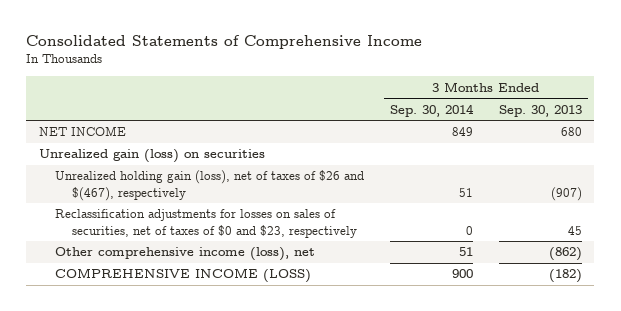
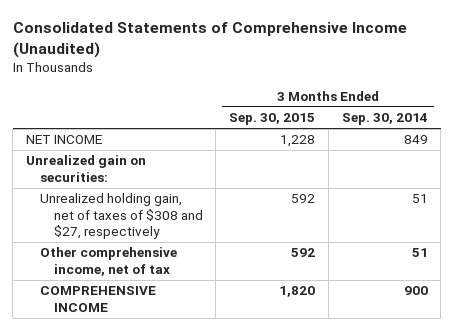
- Consolidated Statements of Comprehensive Income
+ Consolidated Statements of Comprehensive Income (Unaudited)
- | 3 Months Ended Sep. 30, 2014 | 3 Months Ended Sep. 30, 2013
+ | 3 Months Ended Sep. 30, 2015 | 3 Months Ended Sep. 30, 2014
- Unrealized gain (loss) on securities
- Unrealized holding gain (loss), net of taxes of $26 and $(467), respectively | 51 | (907)
- Reclassification adjustments for losses on sales of securities, net of taxes of $0 and $23, respectively | 0 | 45
- Other comprehensive income (loss), net | 51 | (862)
- COMPREHENSIVE INCOME (LOSS) | 900 | (182)
+ Unrealized gain on securities:
+ Unrealized holding gain, net of taxes of $308 and $27, respectively | 592 | 51
+ Other comprehensive income, net of tax | 592 | 51
+ COMPREHENSIVE INCOME | 1,820 | 900

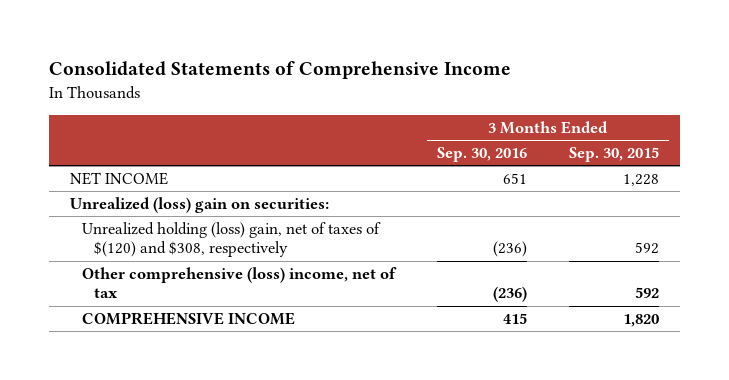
- Consolidated Statements of Comprehensive Income (Unaudited)
+ Consolidated Statements of Comprehensive Income
- | 3 Months Ended Sep. 30, 2015 | 3 Months Ended Sep. 30, 2014
+ | 3 Months Ended Sep. 30, 2016 | 3 Months Ended Sep. 30, 2015
- Unrealized gain on securities:
- Unrealized holding gain, net of taxes of $308 and $27, respectively | 592 | 51
- Other comprehensive income, net of tax | 592 | 51
+ Unrealized (loss) gain on securities:
+ Unrealized holding (loss) gain, net of taxes of $(120) and $308, respectively | (236) | 592
+ Other comprehensive (loss) income, net of tax | (236) | 592

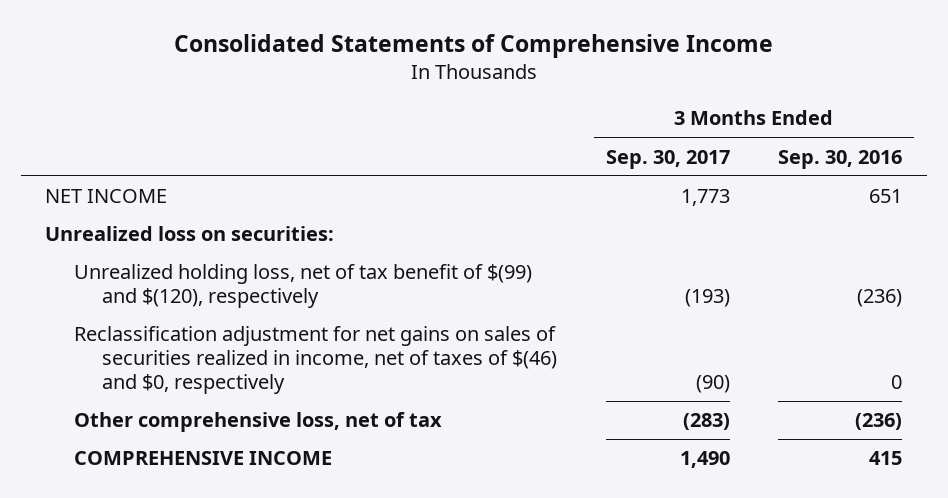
- | 3 Months Ended Sep. 30, 2016 | 3 Months Ended Sep. 30, 2015
+ | 3 Months Ended Sep. 30, 2017 | 3 Months Ended Sep. 30, 2016
- Unrealized (loss) gain on securities:
- Unrealized holding (loss) gain, net of taxes of $(120) and $308, respectively | (236) | 592
- Other comprehensive (loss) income, net of tax | (236) | 592
+ Unrealized loss on securities:
+ Unrealized holding loss, net of tax benefit of $(99) and $(120), respectively | (193) | (236)
+ Reclassification adjustment for net gains on sales of securities realized in income, net of taxes of $(46) and $0, respectively | (90) | 0
+ Other comprehensive loss, net of tax | (283) | (236)

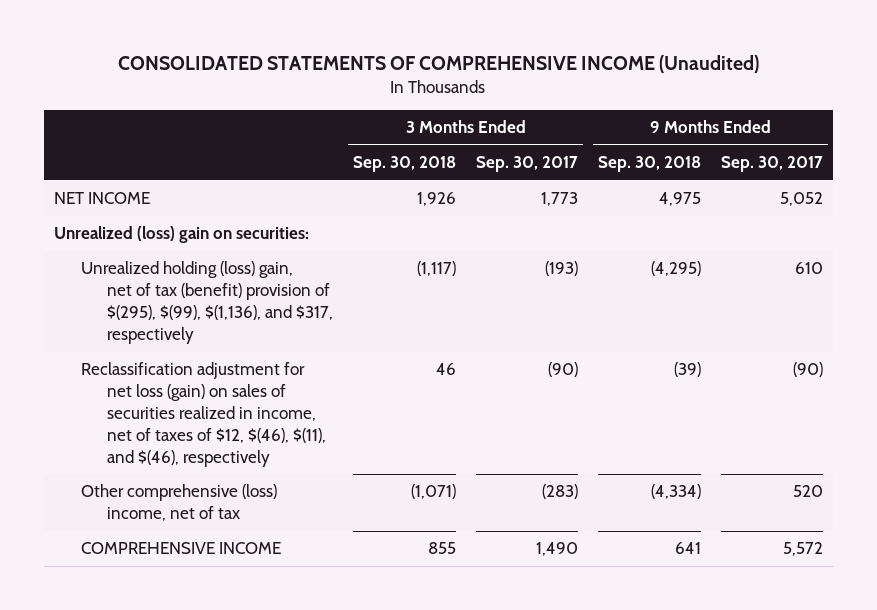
- Consolidated Statements of Comprehensive Income
+ CONSOLIDATED STATEMENTS OF COMPREHENSIVE INCOME (Unaudited)
- | 3 Months Ended Sep. 30, 2017 | 3 Months Ended Sep. 30, 2016
+ | 3 Months Ended Sep. 30, 2018 | 3 Months Ended Sep. 30, 2017 | 9 Months Ended Sep. 30, 2018 | 9 Months Ended Sep. 30, 2017
- Unrealized loss on securities:
- Unrealized holding loss, net of tax benefit of $(99) and $(120), respectively | (193) | (236)
- Reclassification adjustment for net gains on sales of securities realized in income, net of taxes of $(46) and $0, respectively | (90) | 0
- Other comprehensive loss, net of tax | (283) | (236)
+ Unrealized (loss) gain on securities:
+ Unrealized holding (loss) gain, net of tax (benefit) provision of $(295), $(99), $(1,136), and $317, respectively | (1,117) | (193) | (4,295) | 610
+ Reclassification adjustment for net loss (gain) on sales of securities realized in income, net of taxes of $12, $(46), $(11), and $(46), respectively | 46 | (90) | (39) | (90)
+ Other comprehensive (loss) income, net of tax | (1,071) | (283) | (4,334) | 520

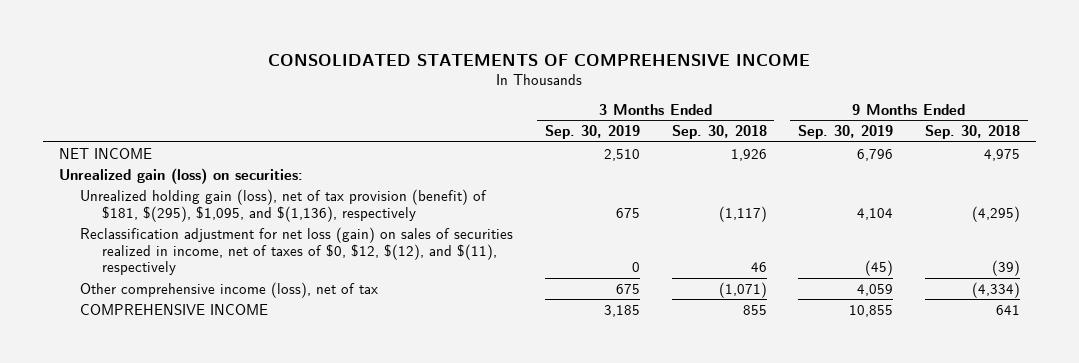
- CONSOLIDATED STATEMENTS OF COMPREHENSIVE INCOME (Unaudited)
+ CONSOLIDATED STATEMENTS OF COMPREHENSIVE INCOME
- | 3 Months Ended Sep. 30, 2018 | 3 Months Ended Sep. 30, 2017 | 9 Months Ended Sep. 30, 2018 | 9 Months Ended Sep. 30, 2017
+ | 3 Months Ended Sep. 30, 2019 | 3 Months Ended Sep. 30, 2018 | 9 Months Ended Sep. 30, 2019 | 9 Months Ended Sep. 30, 2018
- Unrealized (loss) gain on securities:
- Unrealized holding (loss) gain, net of tax (benefit) provision of $(295), $(99), $(1,136), and $317, respectively | (1,117) | (193) | (4,295) | 610
- Reclassification adjustment for net loss (gain) on sales of securities realized in income, net of taxes of $12, $(46), $(11), and $(46), respectively | 46 | (90) | (39) | (90)
- Other comprehensive (loss) income, net of tax | (1,071) | (283) | (4,334) | 520
+ Unrealized gain (loss) on securities:
+ Unrealized holding gain (loss), net of tax provision (benefit) of $181, $(295), $1,095, and $(1,136), respectively | 675 | (1,117) | 4,104 | (4,295)
+ Reclassification adjustment for net loss (gain) on sales of securities realized in income, net of taxes of $0, $12, $(12), and $(11), respectively | 0 | 46 | (45) | (39)
+ Other comprehensive income (loss), net of tax | 675 | (1,071) | 4,059 | (4,334)

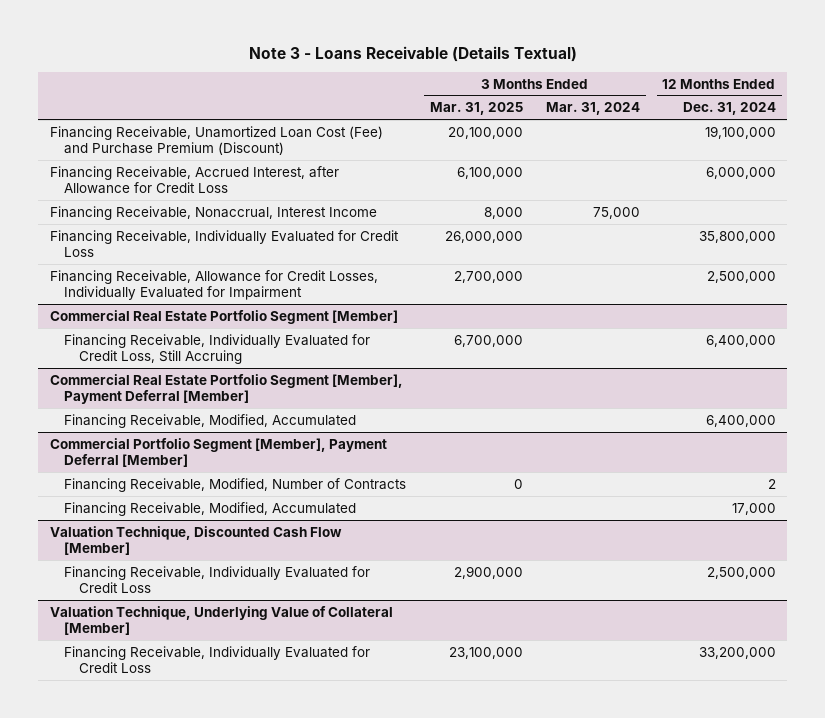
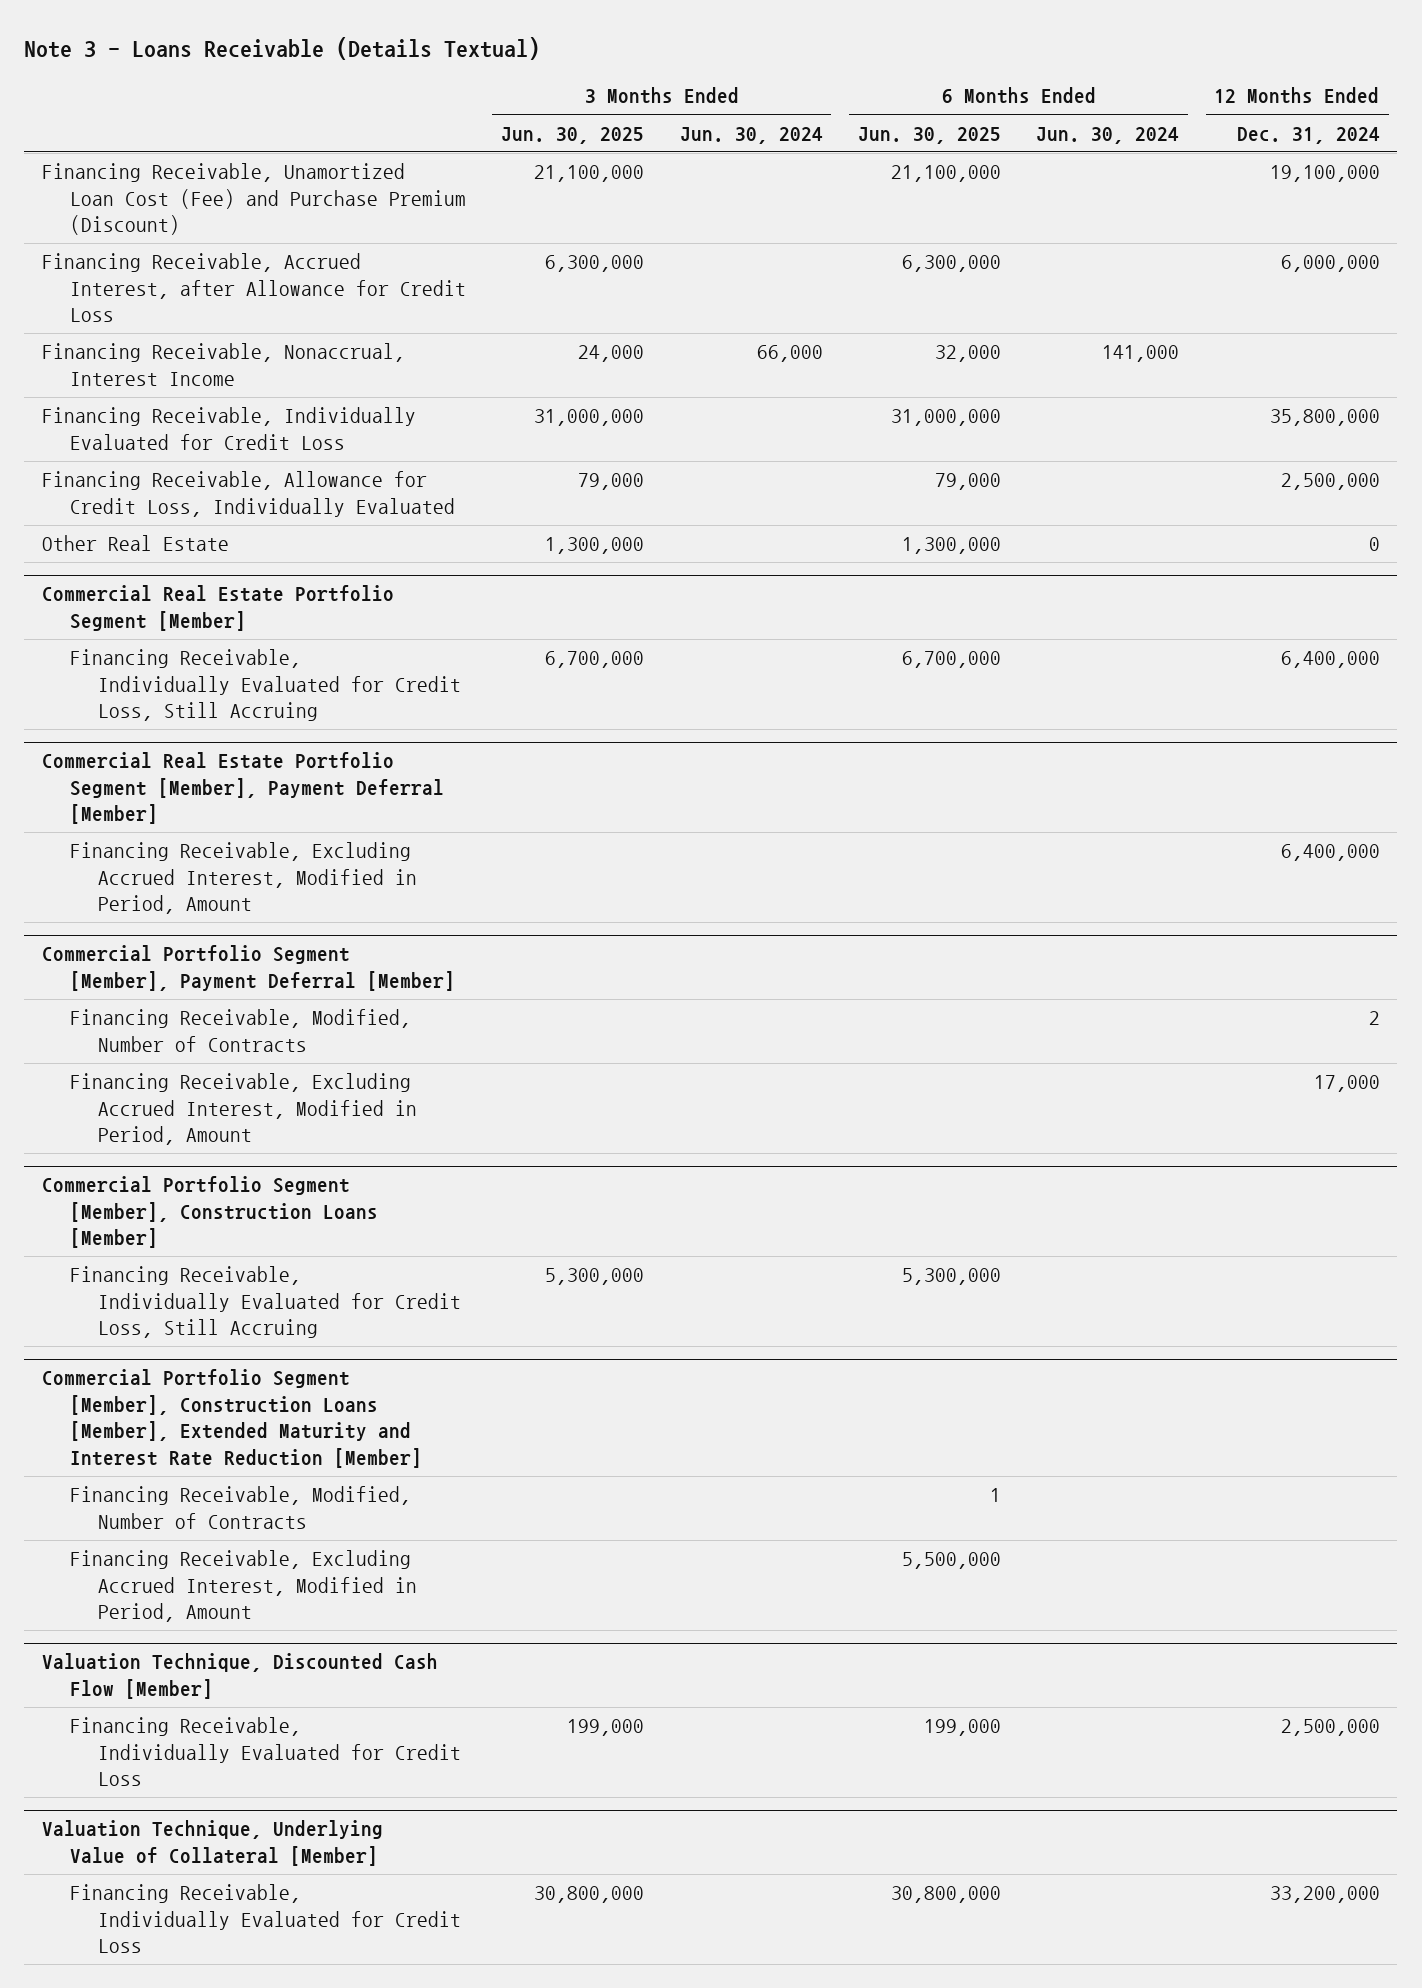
- | 3 Months Ended Mar. 31, 2025 | 3 Months Ended Mar. 31, 2024 | 12 Months Ended Dec. 31, 2024
+ | 3 Months Ended Jun. 30, 2025 | 3 Months Ended Jun. 30, 2024 | 6 Months Ended Jun. 30, 2025 | 6 Months Ended Jun. 30, 2024 | 12 Months Ended Dec. 31, 2024
- Financing Receivable, Allowance for Credit Losses, Individually Evaluated for Impairment | 2,700,000 | | 2,500,000
+ Financing Receivable, Allowance for Credit Loss, Individually Evaluated | 79,000 | | 79,000 | | 2,500,000
+ Other Real Estate | 1,300,000 | | 1,300,000 | | 0
@ Commercial Real Estate Portfolio Segment [Member], Payment Deferral [Member]
- Financing Receivable, Modified, Accumulated | | | 6,400,000
+ Financing Receivable, Excluding Accrued Interest, Modified in Period, Amount | | | | | 6,400,000
@ Commercial Portfolio Segment [Member], Payment Deferral [Member]
- Financing Receivable, Modified, Accumulated | | | 17,000
+ Financing Receivable, Excluding Accrued Interest, Modified in Period, Amount | | | | | 17,000
+ Commercial Portfolio Segment [Member], Construction Loans [Member]
+ Financing Receivable, Individually Evaluated for Credit Loss, Still Accruing | 5,300,000 | | 5,300,000 | |
+ Commercial Portfolio Segment [Member], Construction Loans [Member], Extended Maturity and Interest Rate Reduction [Member]
+ Financing Receivable, Modified, Number of Contracts | | | 1 | |
+ Financing Receivable, Excluding Accrued Interest, Modified in Period, Amount | | | 5,500,000 | |

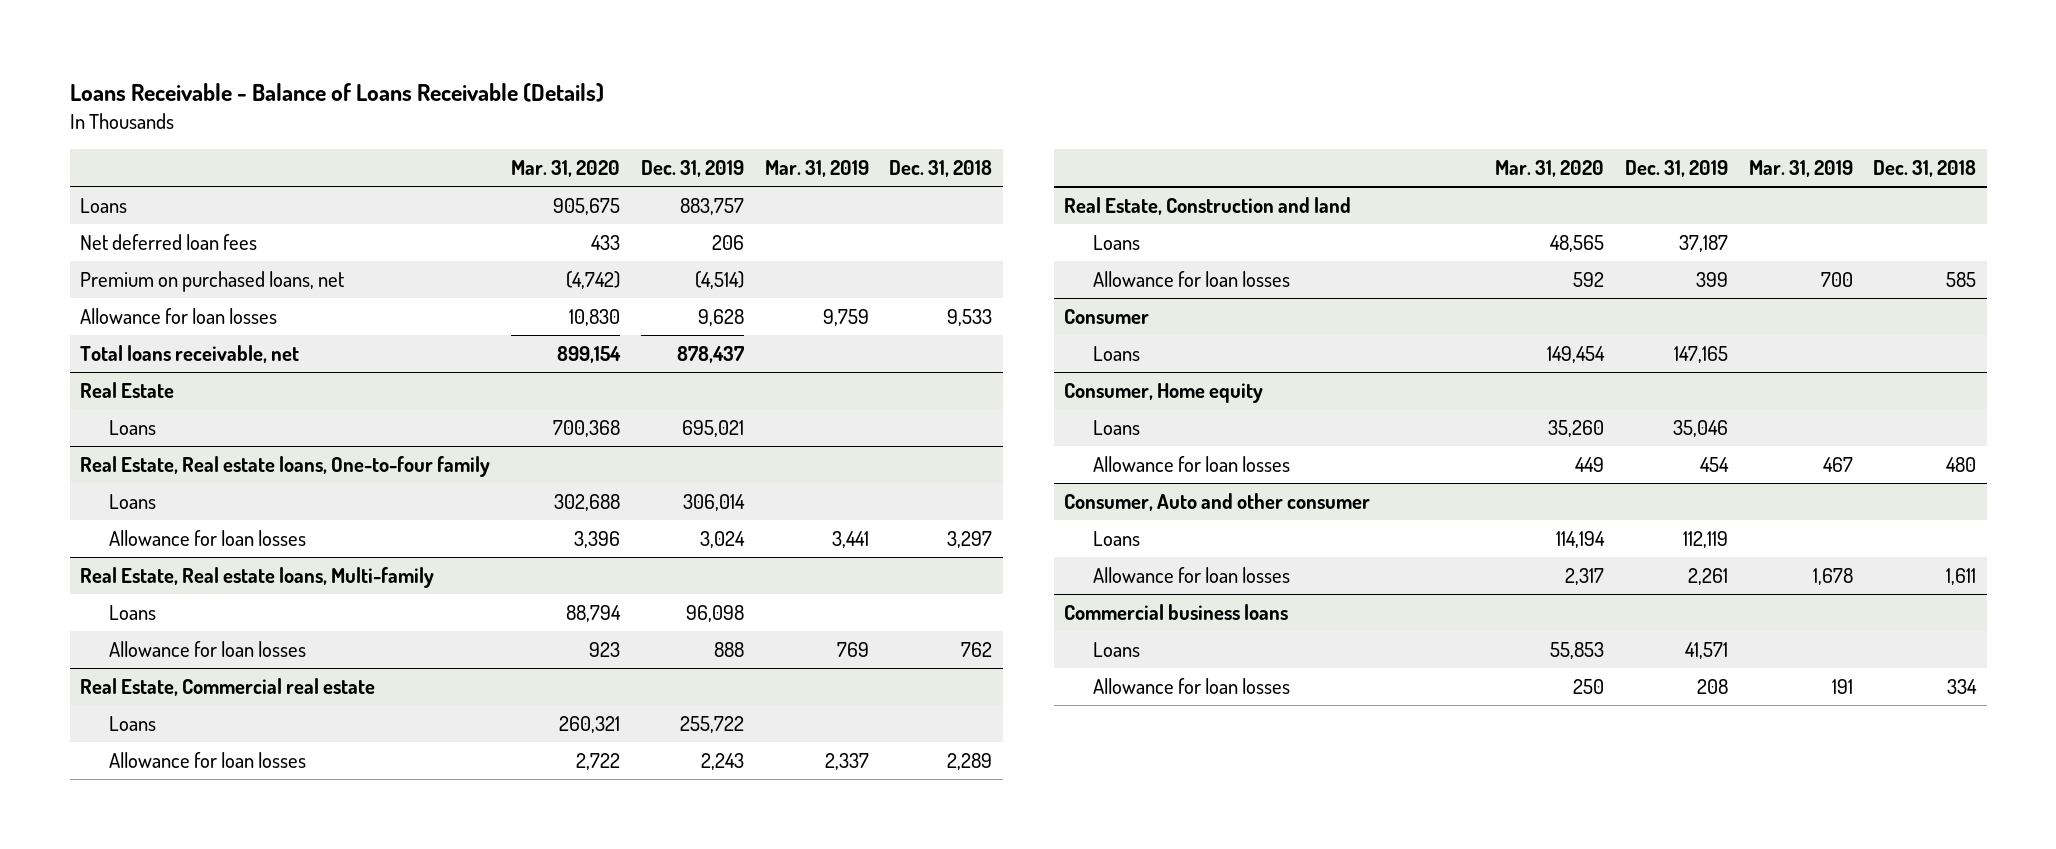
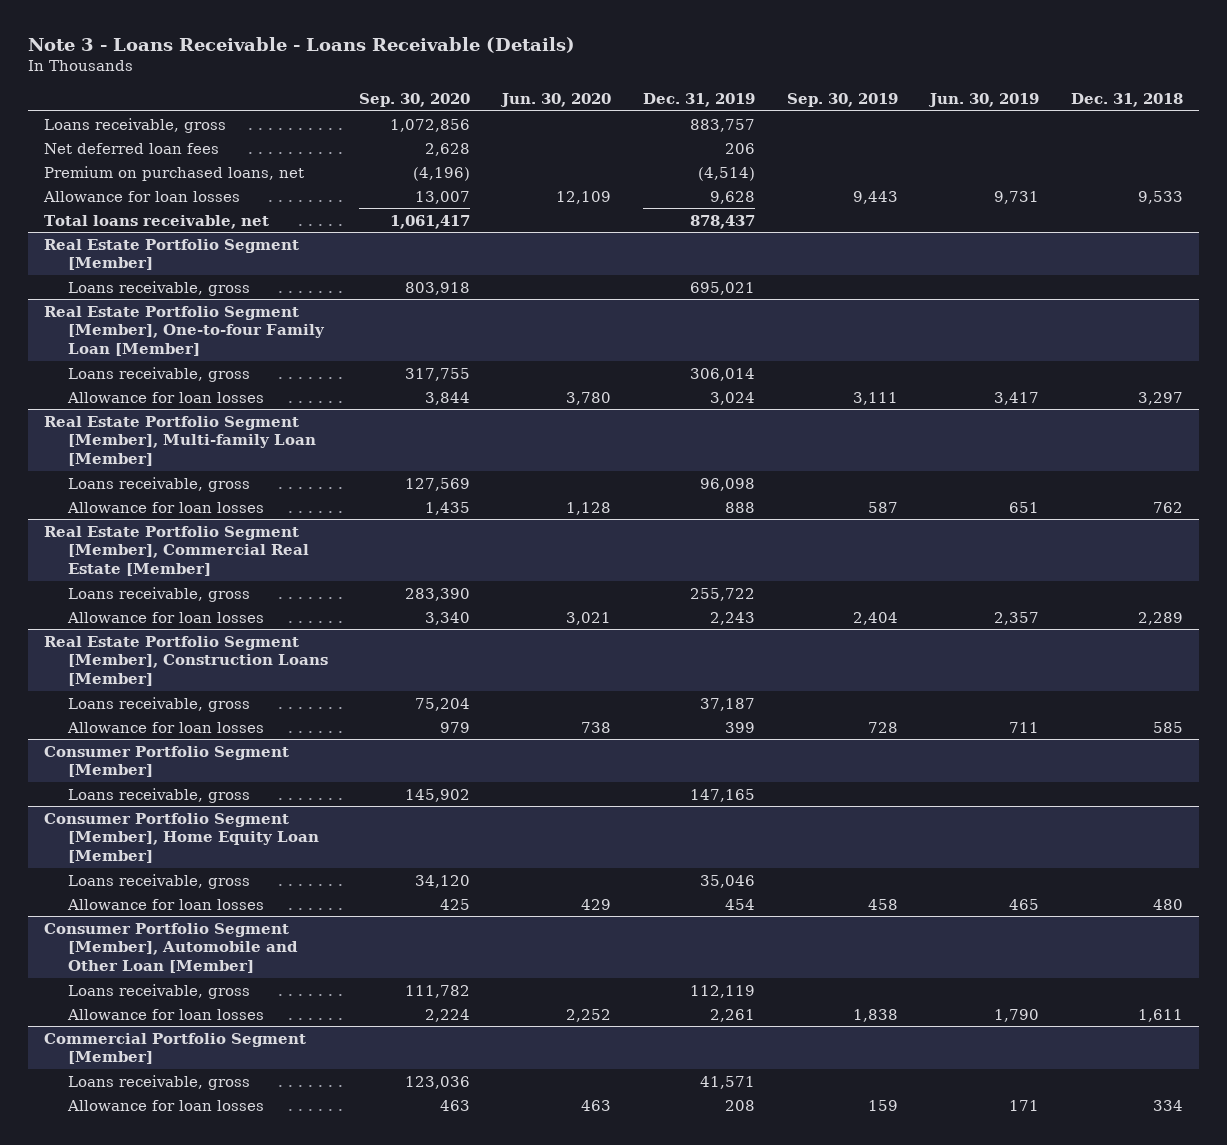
- Loans Receivable - Balance of Loans Receivable (Details)
+ Note 3 - Loans Receivable - Loans Receivable (Details)
- | Mar. 31, 2020 | Dec. 31, 2019 | Mar. 31, 2019 | Dec. 31, 2018
+ | Sep. 30, 2020 | Jun. 30, 2020 | Dec. 31, 2019 | Sep. 30, 2019 | Jun. 30, 2019 | Dec. 31, 2018
- Loans | 905,675 | 883,757 | |
+ Loans receivable, gross | 1,072,856 | | 883,757 | | |
- Real Estate
- Loans | 700,368 | 695,021 | |
- Real Estate, Real estate loans, One-to-four family
- Loans | 302,688 | 306,014 | |
+ Real Estate Portfolio Segment [Member]
+ Loans receivable, gross | 803,918 | | 695,021 | | |
+ Real Estate Portfolio Segment [Member], One-to-four Family Loan [Member]
+ Loans receivable, gross | 317,755 | | 306,014 | | |
- Real Estate, Real estate loans, Multi-family
- Loans | 88,794 | 96,098 | |
+ Real Estate Portfolio Segment [Member], Multi-family Loan [Member]
+ Loans receivable, gross | 127,569 | | 96,098 | | |
- Real Estate, Commercial real estate
- Loans | 260,321 | 255,722 | |
+ Real Estate Portfolio Segment [Member], Commercial Real Estate [Member]
+ Loans receivable, gross | 283,390 | | 255,722 | | |
- Real Estate, Construction and land
- Loans | 48,565 | 37,187 | |
+ Real Estate Portfolio Segment [Member], Construction Loans [Member]
+ Loans receivable, gross | 75,204 | | 37,187 | | |
- Consumer
- Loans | 149,454 | 147,165 | |
- Consumer, Home equity
- Loans | 35,260 | 35,046 | |
+ Consumer Portfolio Segment [Member]
+ Loans receivable, gross | 145,902 | | 147,165 | | |
+ Consumer Portfolio Segment [Member], Home Equity Loan [Member]
+ Loans receivable, gross | 34,120 | | 35,046 | | |
- Consumer, Auto and other consumer
- Loans | 114,194 | 112,119 | |
+ Consumer Portfolio Segment [Member], Automobile and Other Loan [Member]
+ Loans receivable, gross | 111,782 | | 112,119 | | |
- Commercial business loans
- Loans | 55,853 | 41,571 | |
+ Commercial Portfolio Segment [Member]
+ Loans receivable, gross | 123,036 | | 41,571 | | |

